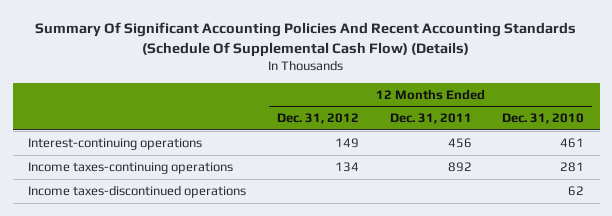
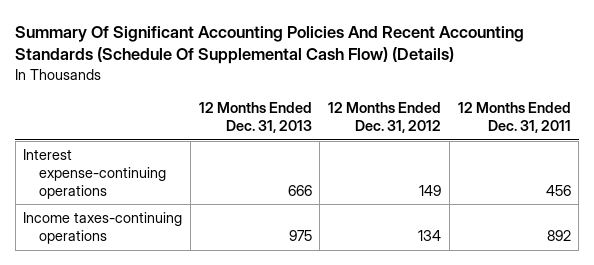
- | 12 Months Ended Dec. 31, 2012 | 12 Months Ended Dec. 31, 2011 | 12 Months Ended Dec. 31, 2010
+ | 12 Months Ended Dec. 31, 2013 | 12 Months Ended Dec. 31, 2012 | 12 Months Ended Dec. 31, 2011
- Interest-continuing operations | 149 | 456 | 461
+ Interest expense-continuing operations | 666 | 149 | 456
- Income taxes-discontinued operations | | | 62

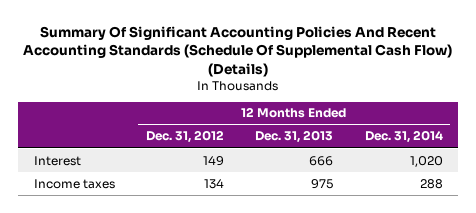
- | 12 Months Ended Dec. 31, 2013 | 12 Months Ended Dec. 31, 2012 | 12 Months Ended Dec. 31, 2011
+ | 12 Months Ended Dec. 31, 2012 | 12 Months Ended Dec. 31, 2013 | 12 Months Ended Dec. 31, 2014
- Interest expense-continuing operations | 666 | 149 | 456
- Income taxes-continuing operations | 975 | 134 | 892
+ Interest | 149 | 666 | 1,020
+ Income taxes | 134 | 975 | 288

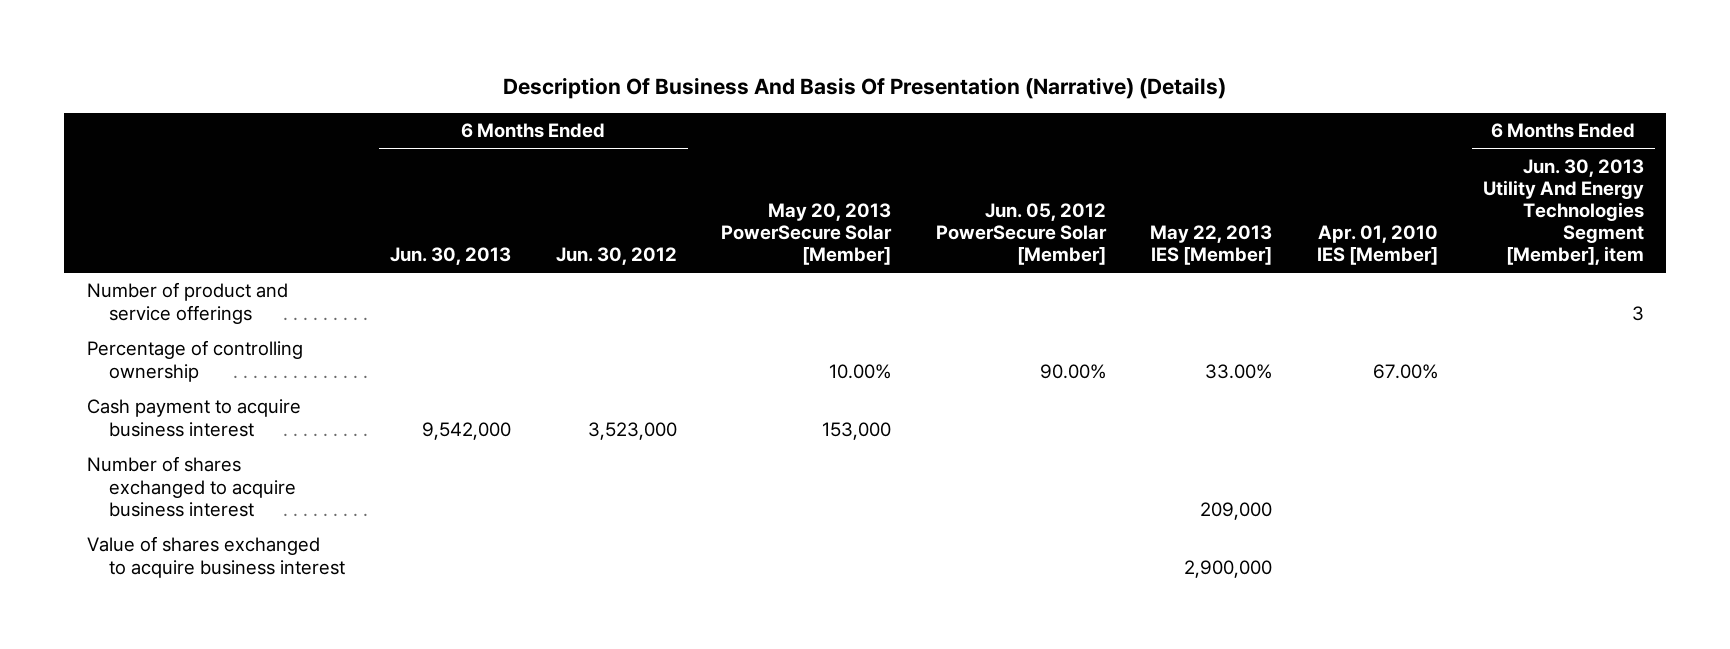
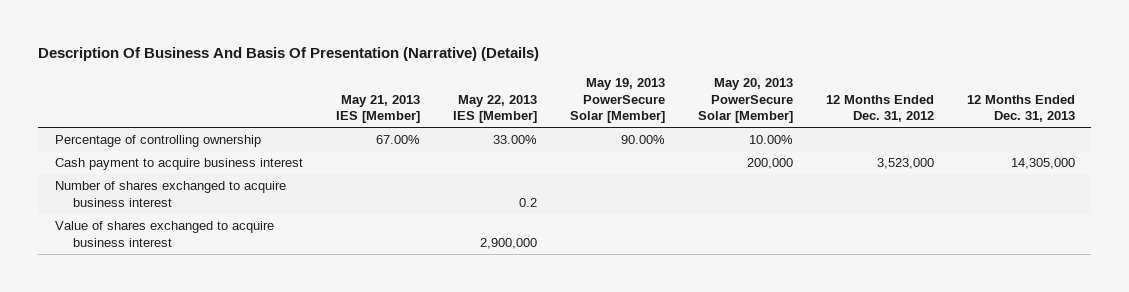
- | 6 Months Ended Jun. 30, 2013 | 6 Months Ended Jun. 30, 2012 | May 20, 2013 PowerSecure Solar [Member] | Jun. 05, 2012 PowerSecure Solar [Member] | May 22, 2013 IES [Member] | Apr. 01, 2010 IES [Member] | 6 Months Ended Jun. 30, 2013 Utility And Energy Technologies Segment [Member], item
+ | May 21, 2013 IES [Member] | May 22, 2013 IES [Member] | May 19, 2013 PowerSecure Solar [Member] | May 20, 2013 PowerSecure Solar [Member] | 12 Months Ended Dec. 31, 2012 | 12 Months Ended Dec. 31, 2013
- Number of product and service offerings | | | | | | | 3
- Cash payment to acquire business interest | 9,542,000 | 3,523,000 | 153,000 | | | |
- Number of shares exchanged to acquire business interest | | | | | 209,000 | |
+ Cash payment to acquire business interest | | | | 200,000 | 3,523,000 | 14,305,000
+ Number of shares exchanged to acquire business interest | | 0.2 | | | |

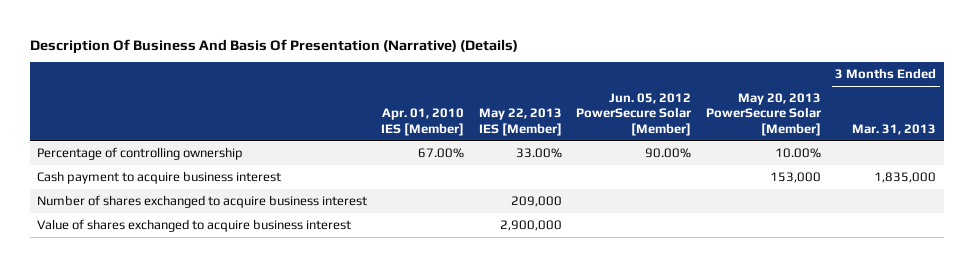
- | May 21, 2013 IES [Member] | May 22, 2013 IES [Member] | May 19, 2013 PowerSecure Solar [Member] | May 20, 2013 PowerSecure Solar [Member] | 12 Months Ended Dec. 31, 2012 | 12 Months Ended Dec. 31, 2013
+ | Apr. 01, 2010 IES [Member] | May 22, 2013 IES [Member] | Jun. 05, 2012 PowerSecure Solar [Member] | May 20, 2013 PowerSecure Solar [Member] | 3 Months Ended Mar. 31, 2013
- Cash payment to acquire business interest | | | | 200,000 | 3,523,000 | 14,305,000
- Number of shares exchanged to acquire business interest | | 0.2 | | | |
+ Cash payment to acquire business interest | | | | 153,000 | 1,835,000
+ Number of shares exchanged to acquire business interest | | 209,000 | | |

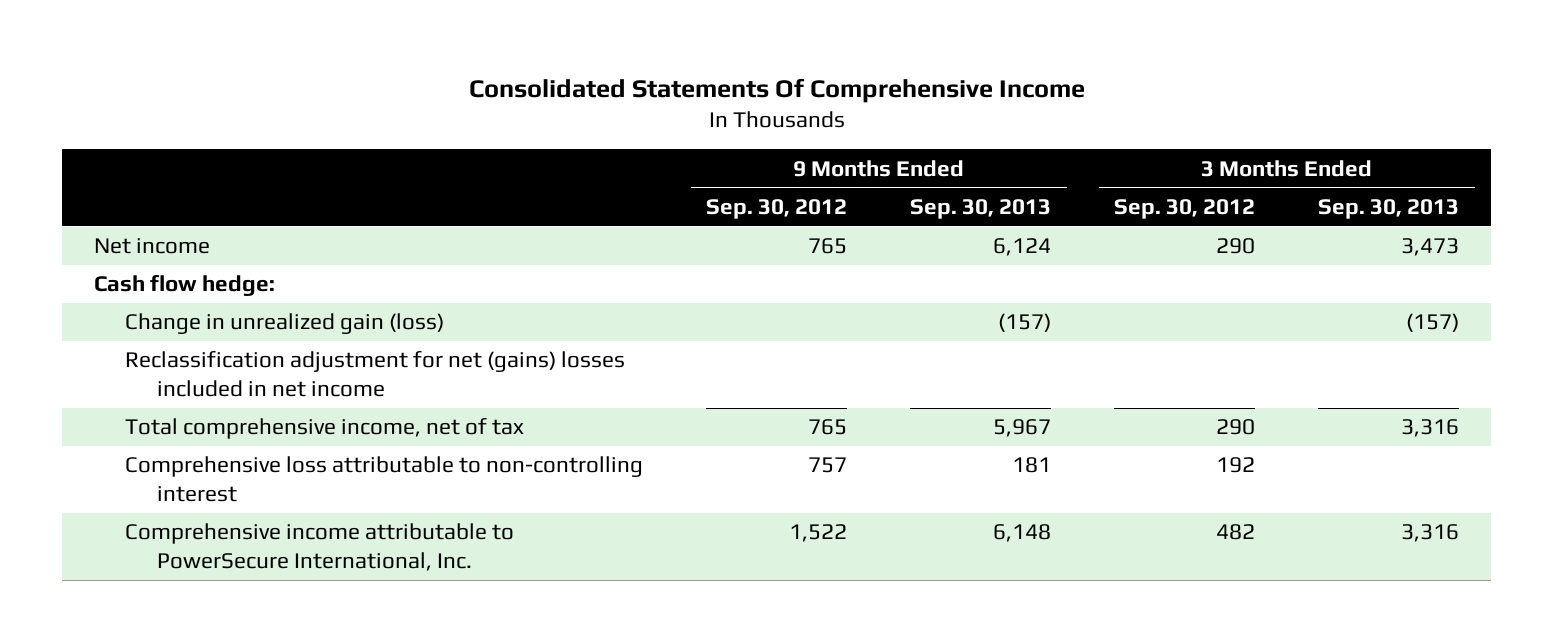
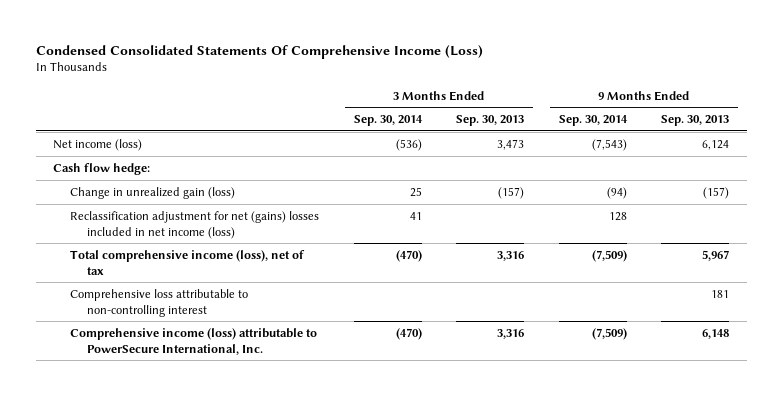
- Consolidated Statements Of Comprehensive Income
+ Condensed Consolidated Statements Of Comprehensive Income (Loss)
- | 9 Months Ended Sep. 30, 2012 | 9 Months Ended Sep. 30, 2013 | 3 Months Ended Sep. 30, 2012 | 3 Months Ended Sep. 30, 2013
+ | 3 Months Ended Sep. 30, 2014 | 3 Months Ended Sep. 30, 2013 | 9 Months Ended Sep. 30, 2014 | 9 Months Ended Sep. 30, 2013
- Net income | 765 | 6,124 | 290 | 3,473
+ Net income (loss) | (536) | 3,473 | (7,543) | 6,124
- Reclassification adjustment for net (gains) losses included in net income
- Total comprehensive income, net of tax | 765 | 5,967 | 290 | 3,316
+ Reclassification adjustment for net (gains) losses included in net income (loss) | 41 | | 128 |
+ Total comprehensive income (loss), net of tax | (470) | 3,316 | (7,509) | 5,967
- Comprehensive income attributable to PowerSecure International, Inc. | 1,522 | 6,148 | 482 | 3,316
+ Comprehensive income (loss) attributable to PowerSecure International, Inc. | (470) | 3,316 | (7,509) | 6,148

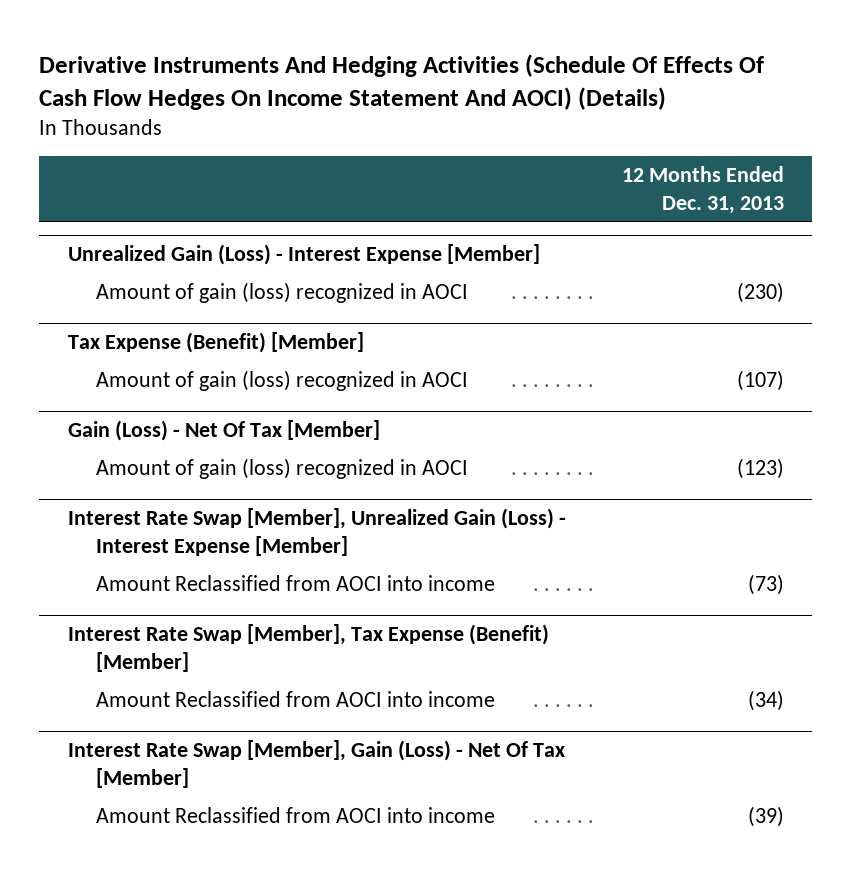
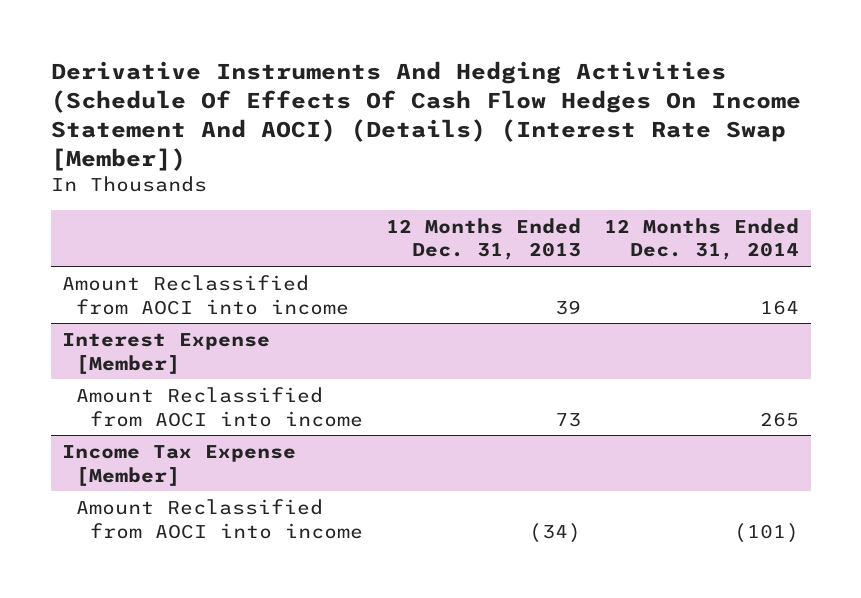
- Derivative Instruments And Hedging Activities (Schedule Of Effects Of Cash Flow Hedges On Income Statement And AOCI) (Details)
+ Derivative Instruments And Hedging Activities (Schedule Of Effects Of Cash Flow Hedges On Income Statement And AOCI) (Details) (Interest Rate Swap [Member])
- | 12 Months Ended Dec. 31, 2013
+ | 12 Months Ended Dec. 31, 2013 | 12 Months Ended Dec. 31, 2014
- Unrealized Gain (Loss) - Interest Expense [Member]
- Amount of gain (loss) recognized in AOCI | (230)
- Tax Expense (Benefit) [Member]
- Amount of gain (loss) recognized in AOCI | (107)
- Gain (Loss) - Net Of Tax [Member]
- Amount of gain (loss) recognized in AOCI | (123)
- Interest Rate Swap [Member], Unrealized Gain (Loss) - Interest Expense [Member]
- Amount Reclassified from AOCI into income | (73)
- Interest Rate Swap [Member], Tax Expense (Benefit) [Member]
+ Amount Reclassified from AOCI into income | 39 | 164
+ Interest Expense [Member]
+ Amount Reclassified from AOCI into income | 73 | 265
+ Income Tax Expense [Member]
- Interest Rate Swap [Member], Gain (Loss) - Net Of Tax [Member]
- Amount Reclassified from AOCI into income | (39)

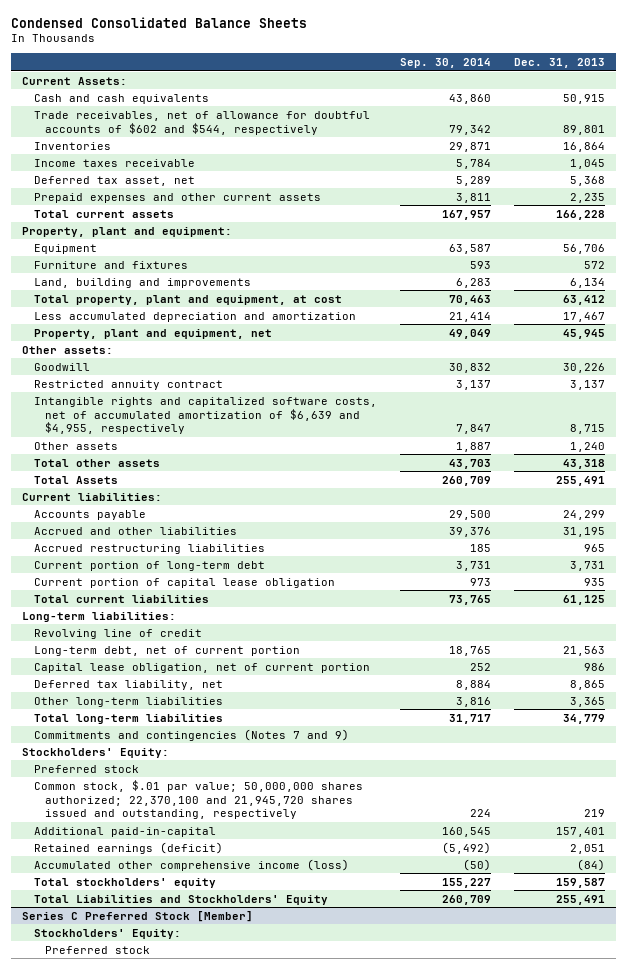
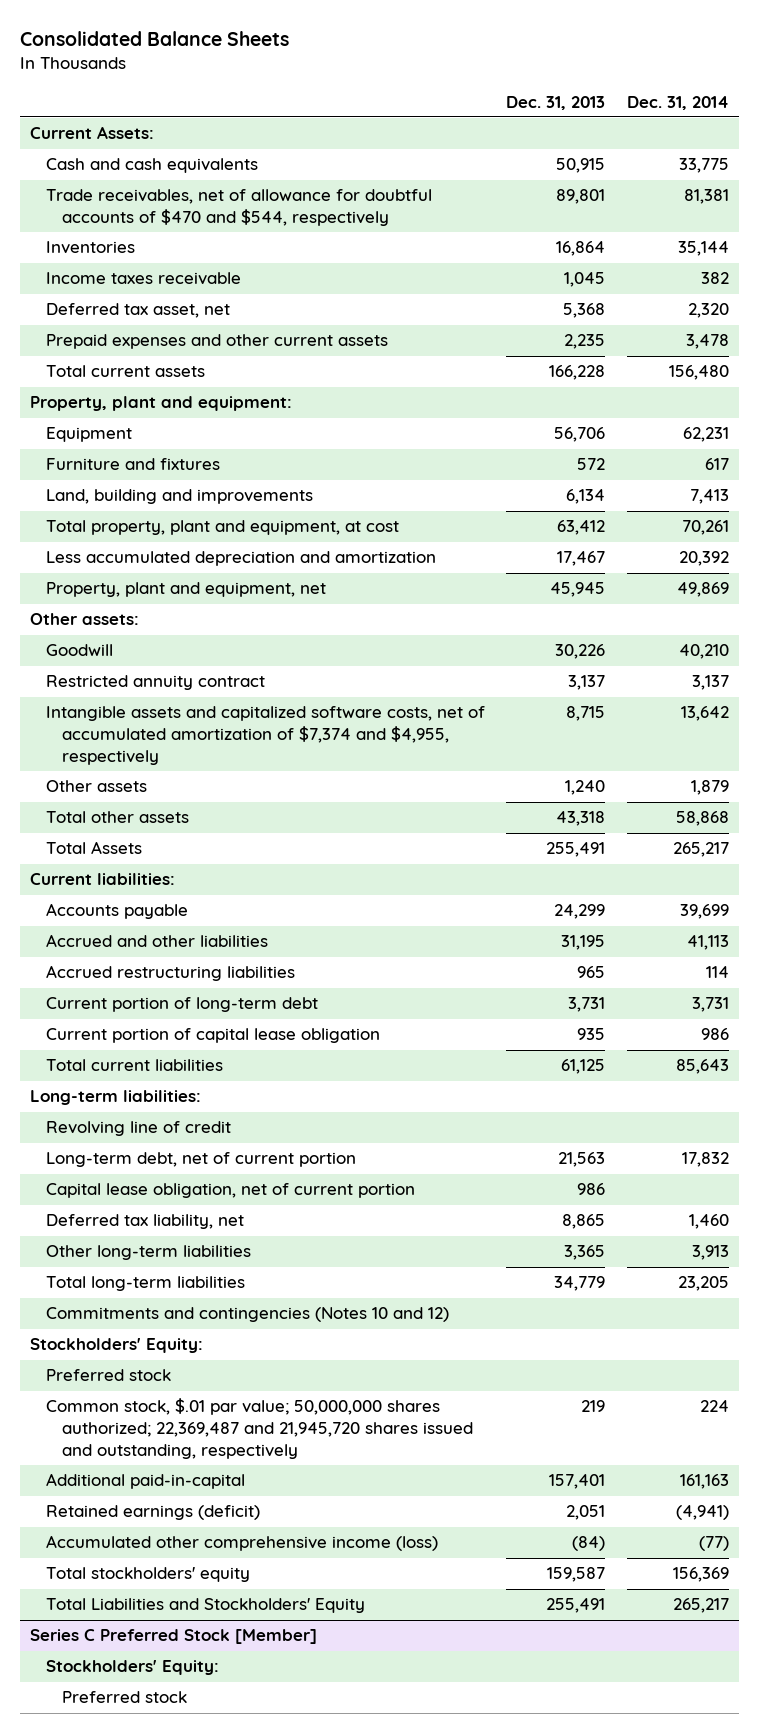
- Condensed Consolidated Balance Sheets
+ Consolidated Balance Sheets
- | Sep. 30, 2014 | Dec. 31, 2013
+ | Dec. 31, 2013 | Dec. 31, 2014
- Trade receivables, net of allowance for doubtful accounts of $602 and $544, respectively | 79,342 | 89,801
+ Trade receivables, net of allowance for doubtful accounts of $470 and $544, respectively | 89,801 | 81,381
- Intangible rights and capitalized software costs, net of accumulated amortization of $6,639 and $4,955, respectively | 7,847 | 8,715
+ Intangible assets and capitalized software costs, net of accumulated amortization of $7,374 and $4,955, respectively | 8,715 | 13,642
- Commitments and contingencies (Notes 7 and 9)
+ Commitments and contingencies (Notes 10 and 12)
- Common stock, $.01 par value; 50,000,000 shares authorized; 22,370,100 and 21,945,720 shares issued and outstanding, respectively | 224 | 219
+ Common stock, $.01 par value; 50,000,000 shares authorized; 22,369,487 and 21,945,720 shares issued and outstanding, respectively | 219 | 224

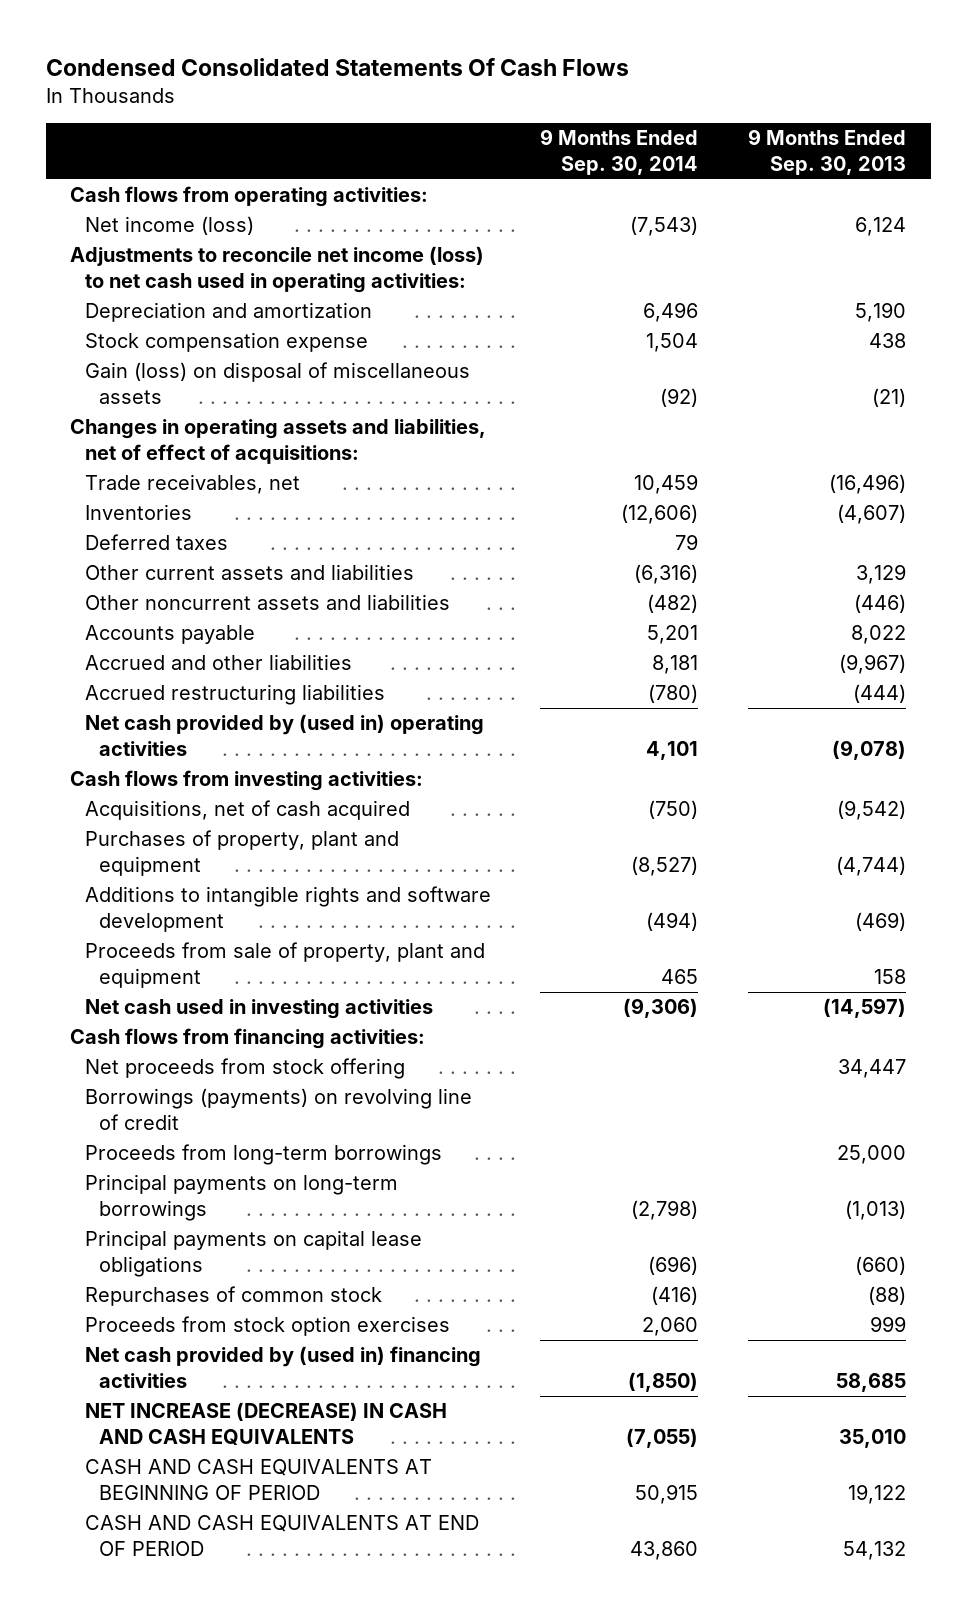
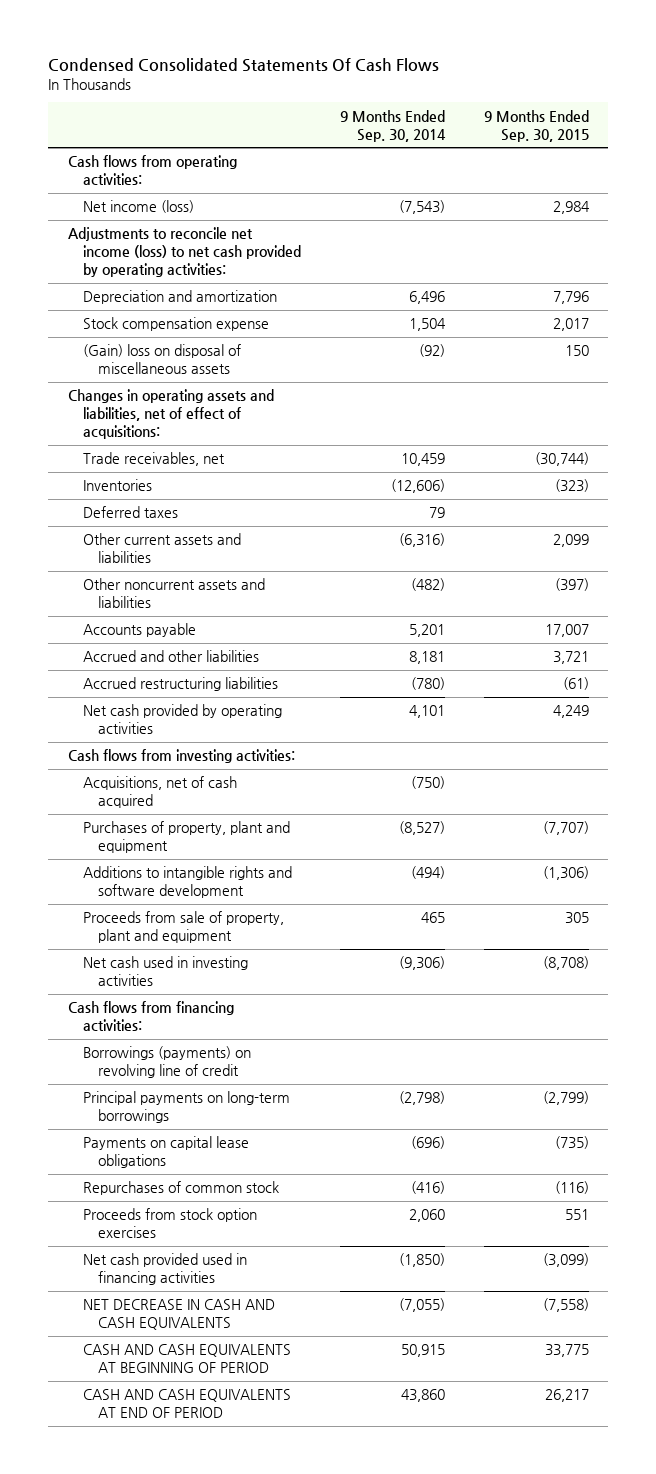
- | 9 Months Ended Sep. 30, 2014 | 9 Months Ended Sep. 30, 2013
+ | 9 Months Ended Sep. 30, 2014 | 9 Months Ended Sep. 30, 2015
- Adjustments to reconcile net income (loss) to net cash used in operating activities:
+ Adjustments to reconcile net income (loss) to net cash provided by operating activities:
- Gain (loss) on disposal of miscellaneous assets | (92) | (21)
+ (Gain) loss on disposal of miscellaneous assets | (92) | 150
- Net cash provided by (used in) operating activities | 4,101 | (9,078)
+ Net cash provided by operating activities | 4,101 | 4,249
- Net proceeds from stock offering | | 34,447
- Proceeds from long-term borrowings | | 25,000
- Principal payments on capital lease obligations | (696) | (660)
+ Payments on capital lease obligations | (696) | (735)
- Net cash provided by (used in) financing activities | (1,850) | 58,685
- NET INCREASE (DECREASE) IN CASH AND CASH EQUIVALENTS | (7,055) | 35,010
+ Net cash provided used in financing activities | (1,850) | (3,099)
+ NET DECREASE IN CASH AND CASH EQUIVALENTS | (7,055) | (7,558)

